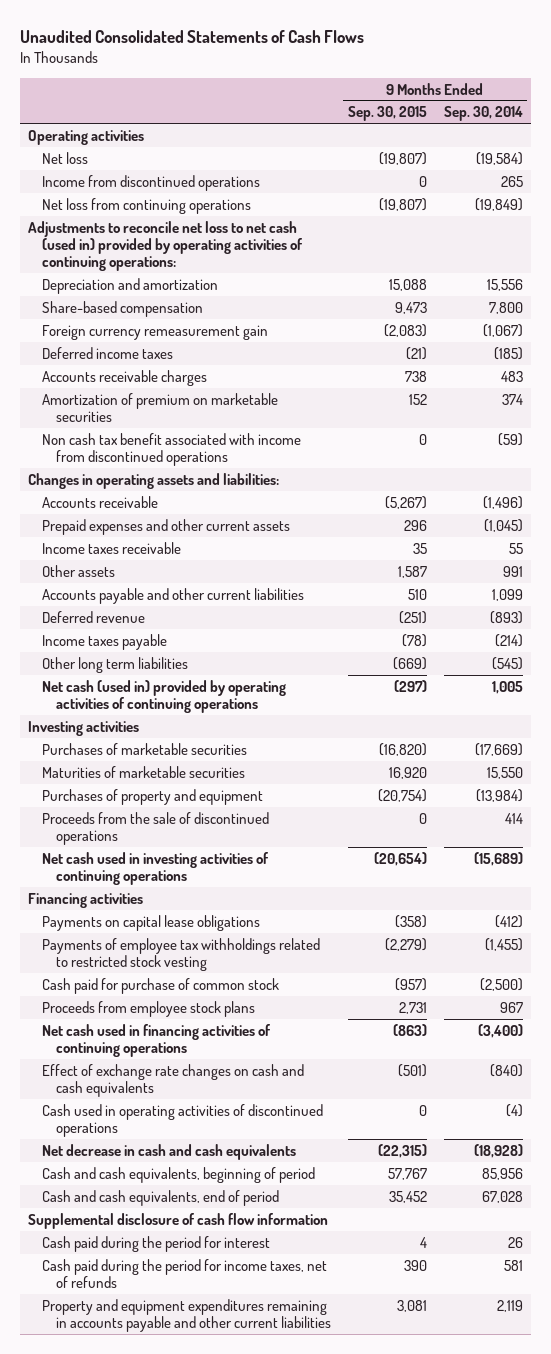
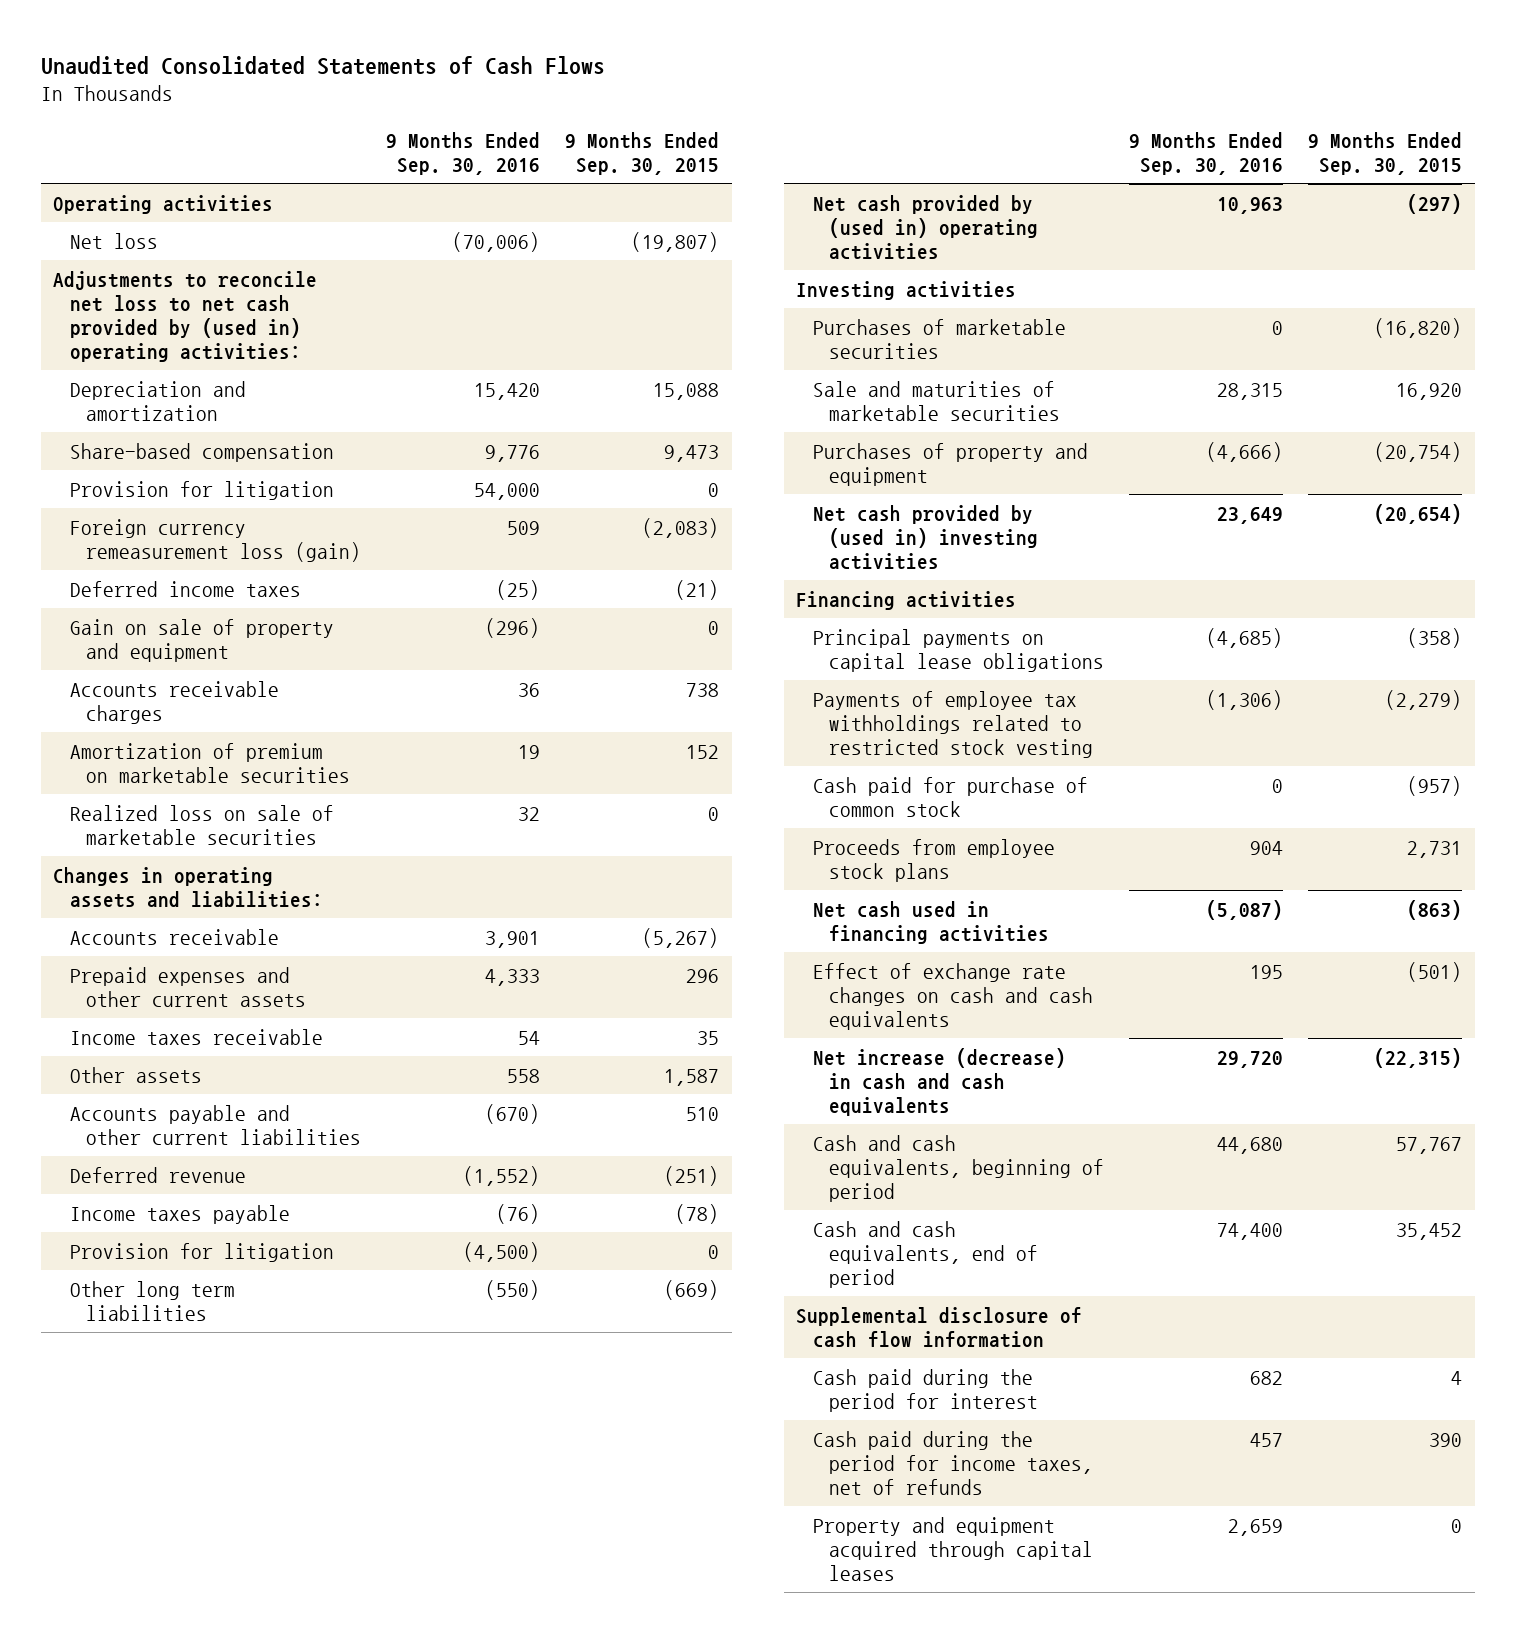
- | 9 Months Ended Sep. 30, 2015 | 9 Months Ended Sep. 30, 2014
+ | 9 Months Ended Sep. 30, 2016 | 9 Months Ended Sep. 30, 2015
- Income from discontinued operations | 0 | 265
- Net loss from continuing operations | (19,807) | (19,849)
- Adjustments to reconcile net loss to net cash (used in) provided by operating activities of continuing operations:
+ Adjustments to reconcile net loss to net cash provided by (used in) operating activities:
- Foreign currency remeasurement gain | (2,083) | (1,067)
+ Provision for litigation | 54,000 | 0
+ Foreign currency remeasurement loss (gain) | 509 | (2,083)
+ Gain on sale of property and equipment | (296) | 0
- Non cash tax benefit associated with income from discontinued operations | 0 | (59)
+ Realized loss on sale of marketable securities | 32 | 0
+ Provision for litigation | (4,500) | 0
- Net cash (used in) provided by operating activities of continuing operations | (297) | 1,005
+ Net cash provided by (used in) operating activities | 10,963 | (297)
- Maturities of marketable securities | 16,920 | 15,550
+ Sale and maturities of marketable securities | 28,315 | 16,920
- Proceeds from the sale of discontinued operations | 0 | 414
- Net cash used in investing activities of continuing operations | (20,654) | (15,689)
+ Net cash provided by (used in) investing activities | 23,649 | (20,654)
- Payments on capital lease obligations | (358) | (412)
+ Principal payments on capital lease obligations | (4,685) | (358)
- Net cash used in financing activities of continuing operations | (863) | (3,400)
+ Net cash used in financing activities | (5,087) | (863)
- Cash used in operating activities of discontinued operations | 0 | (4)
- Net decrease in cash and cash equivalents | (22,315) | (18,928)
+ Net increase (decrease) in cash and cash equivalents | 29,720 | (22,315)
- Property and equipment expenditures remaining in accounts payable and other current liabilities | 3,081 | 2,119
+ Property and equipment acquired through capital leases | 2,659 | 0

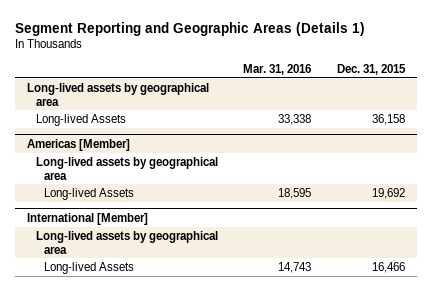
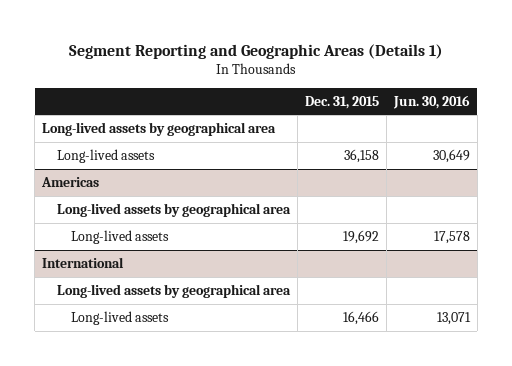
- | Mar. 31, 2016 | Dec. 31, 2015
+ | Dec. 31, 2015 | Jun. 30, 2016
- Long-lived Assets | 33,338 | 36,158
- Americas [Member]
+ Long-lived assets | 36,158 | 30,649
+ Americas
- Long-lived Assets | 18,595 | 19,692
- International [Member]
+ Long-lived assets | 19,692 | 17,578
+ International
- Long-lived Assets | 14,743 | 16,466
+ Long-lived assets | 16,466 | 13,071

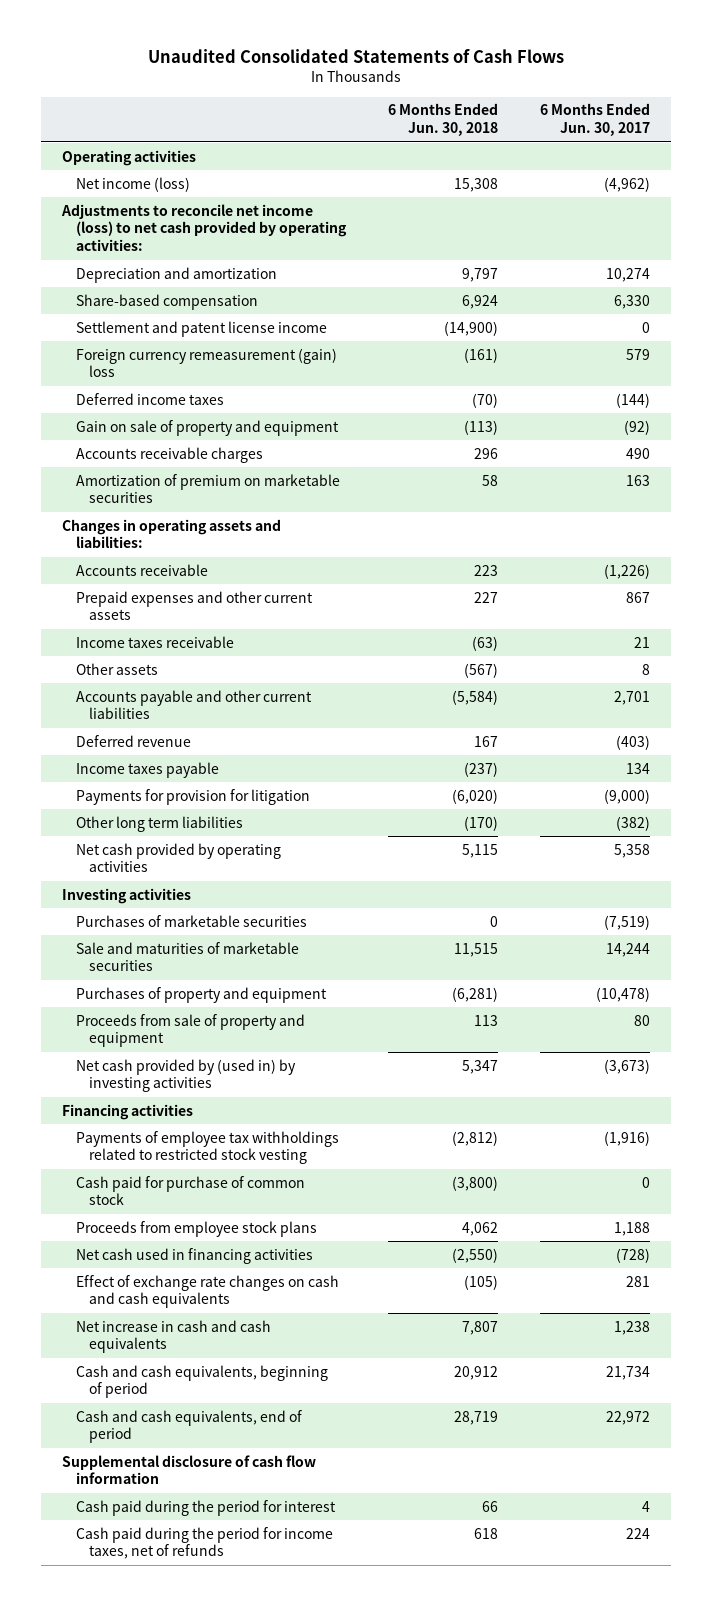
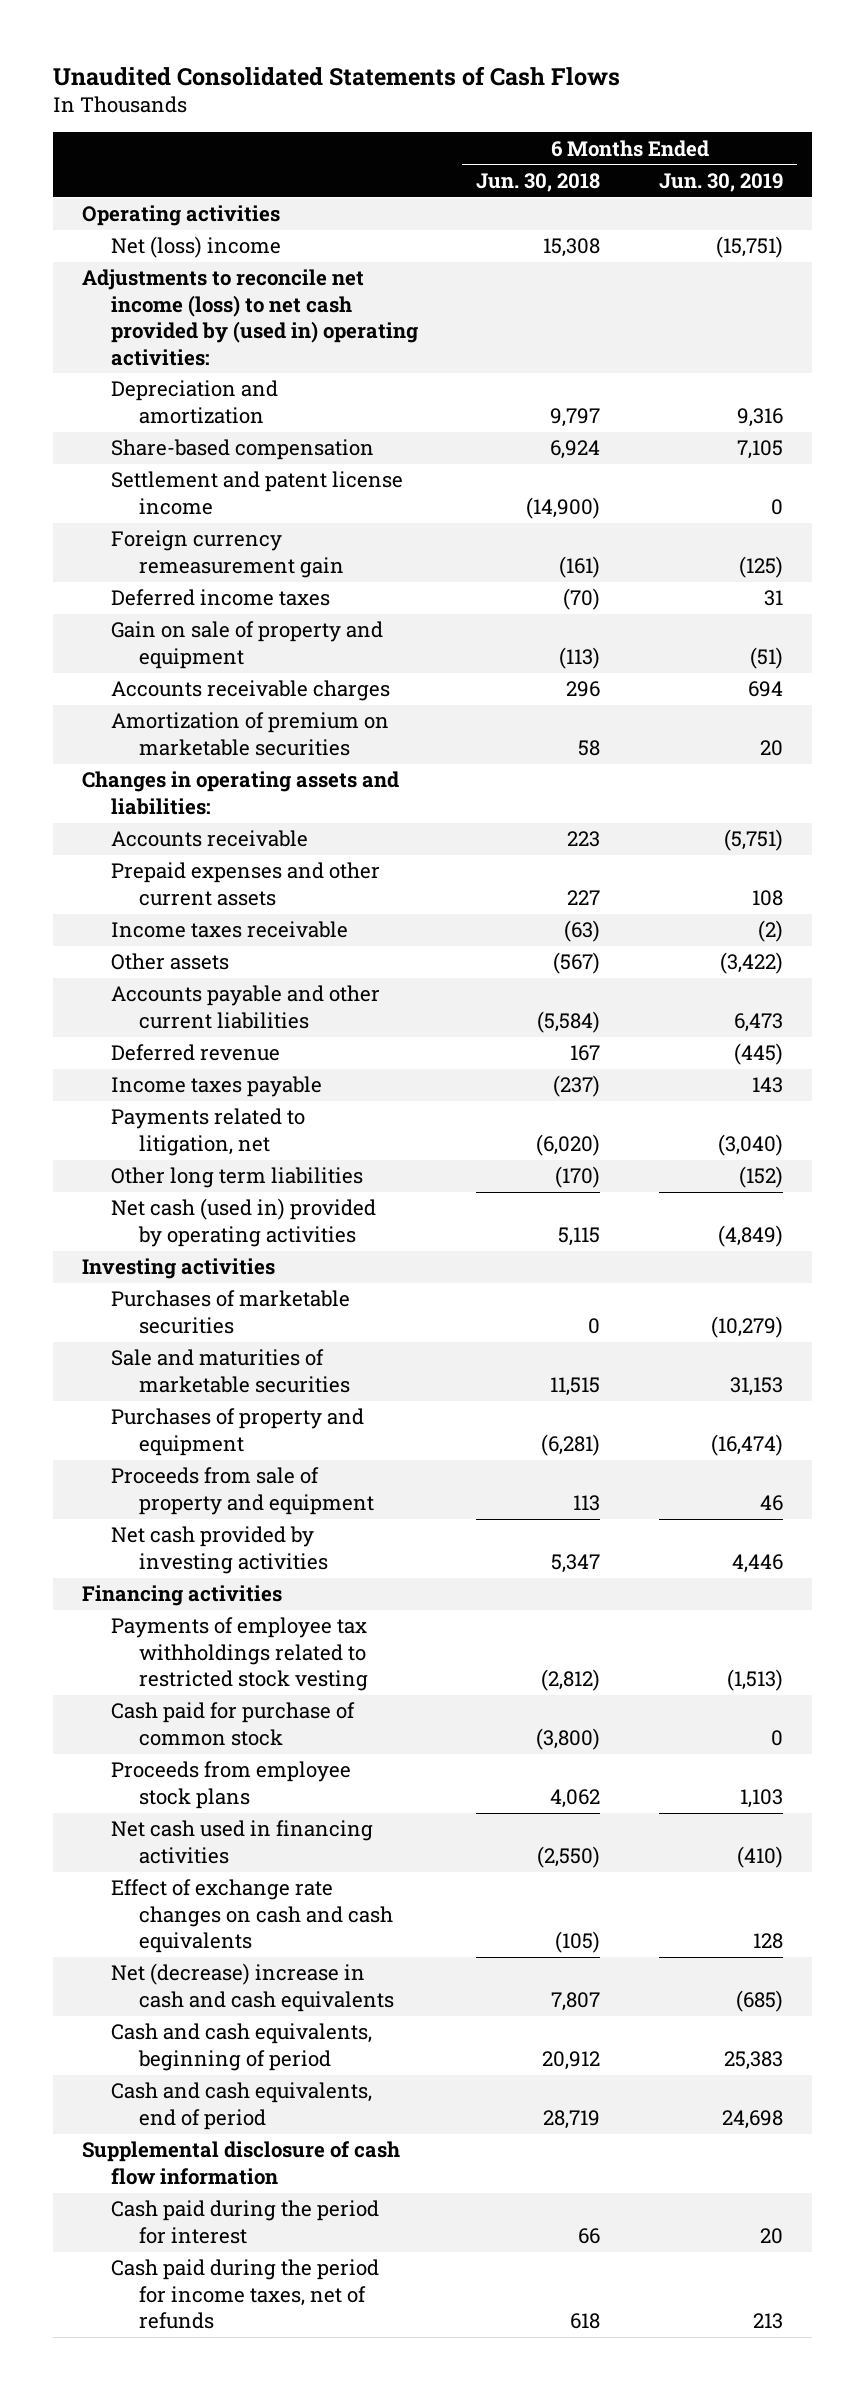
- | 6 Months Ended Jun. 30, 2018 | 6 Months Ended Jun. 30, 2017
+ | 6 Months Ended Jun. 30, 2018 | 6 Months Ended Jun. 30, 2019
- Net income (loss) | 15,308 | (4,962)
- Adjustments to reconcile net income (loss) to net cash provided by operating activities:
+ Net (loss) income | 15,308 | (15,751)
+ Adjustments to reconcile net income (loss) to net cash provided by (used in) operating activities:
- Foreign currency remeasurement (gain) loss | (161) | 579
+ Foreign currency remeasurement gain | (161) | (125)
- Payments for provision for litigation | (6,020) | (9,000)
+ Payments related to litigation, net | (6,020) | (3,040)
- Net cash provided by operating activities | 5,115 | 5,358
+ Net cash (used in) provided by operating activities | 5,115 | (4,849)
- Net cash provided by (used in) by investing activities | 5,347 | (3,673)
+ Net cash provided by investing activities | 5,347 | 4,446
- Net increase in cash and cash equivalents | 7,807 | 1,238
+ Net (decrease) increase in cash and cash equivalents | 7,807 | (685)

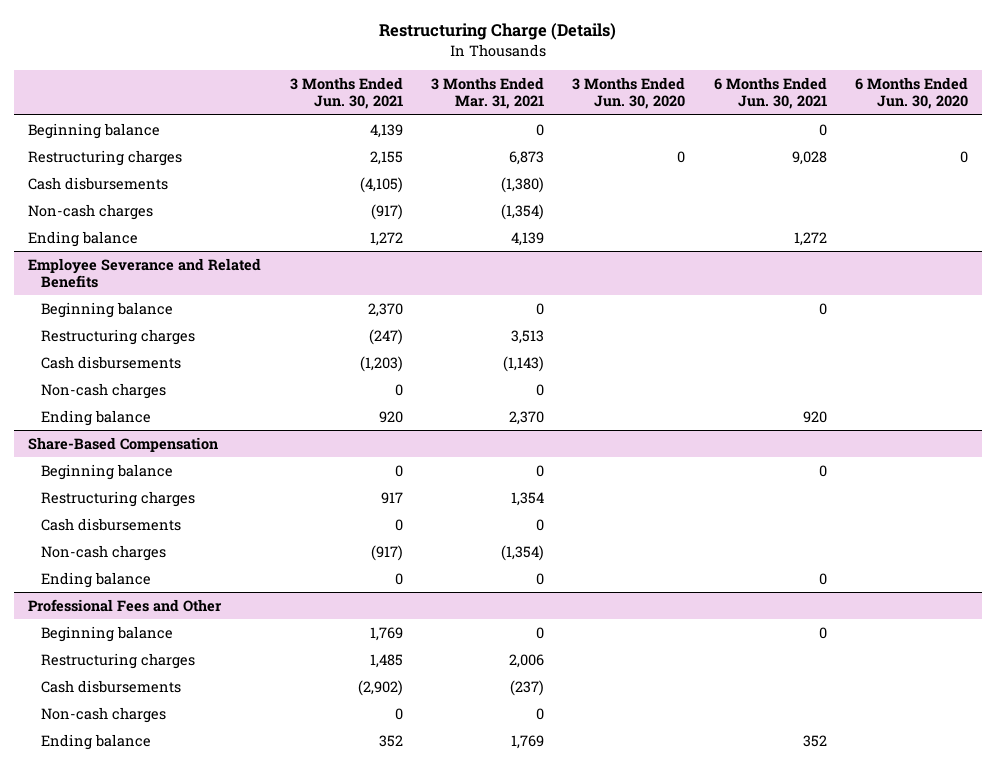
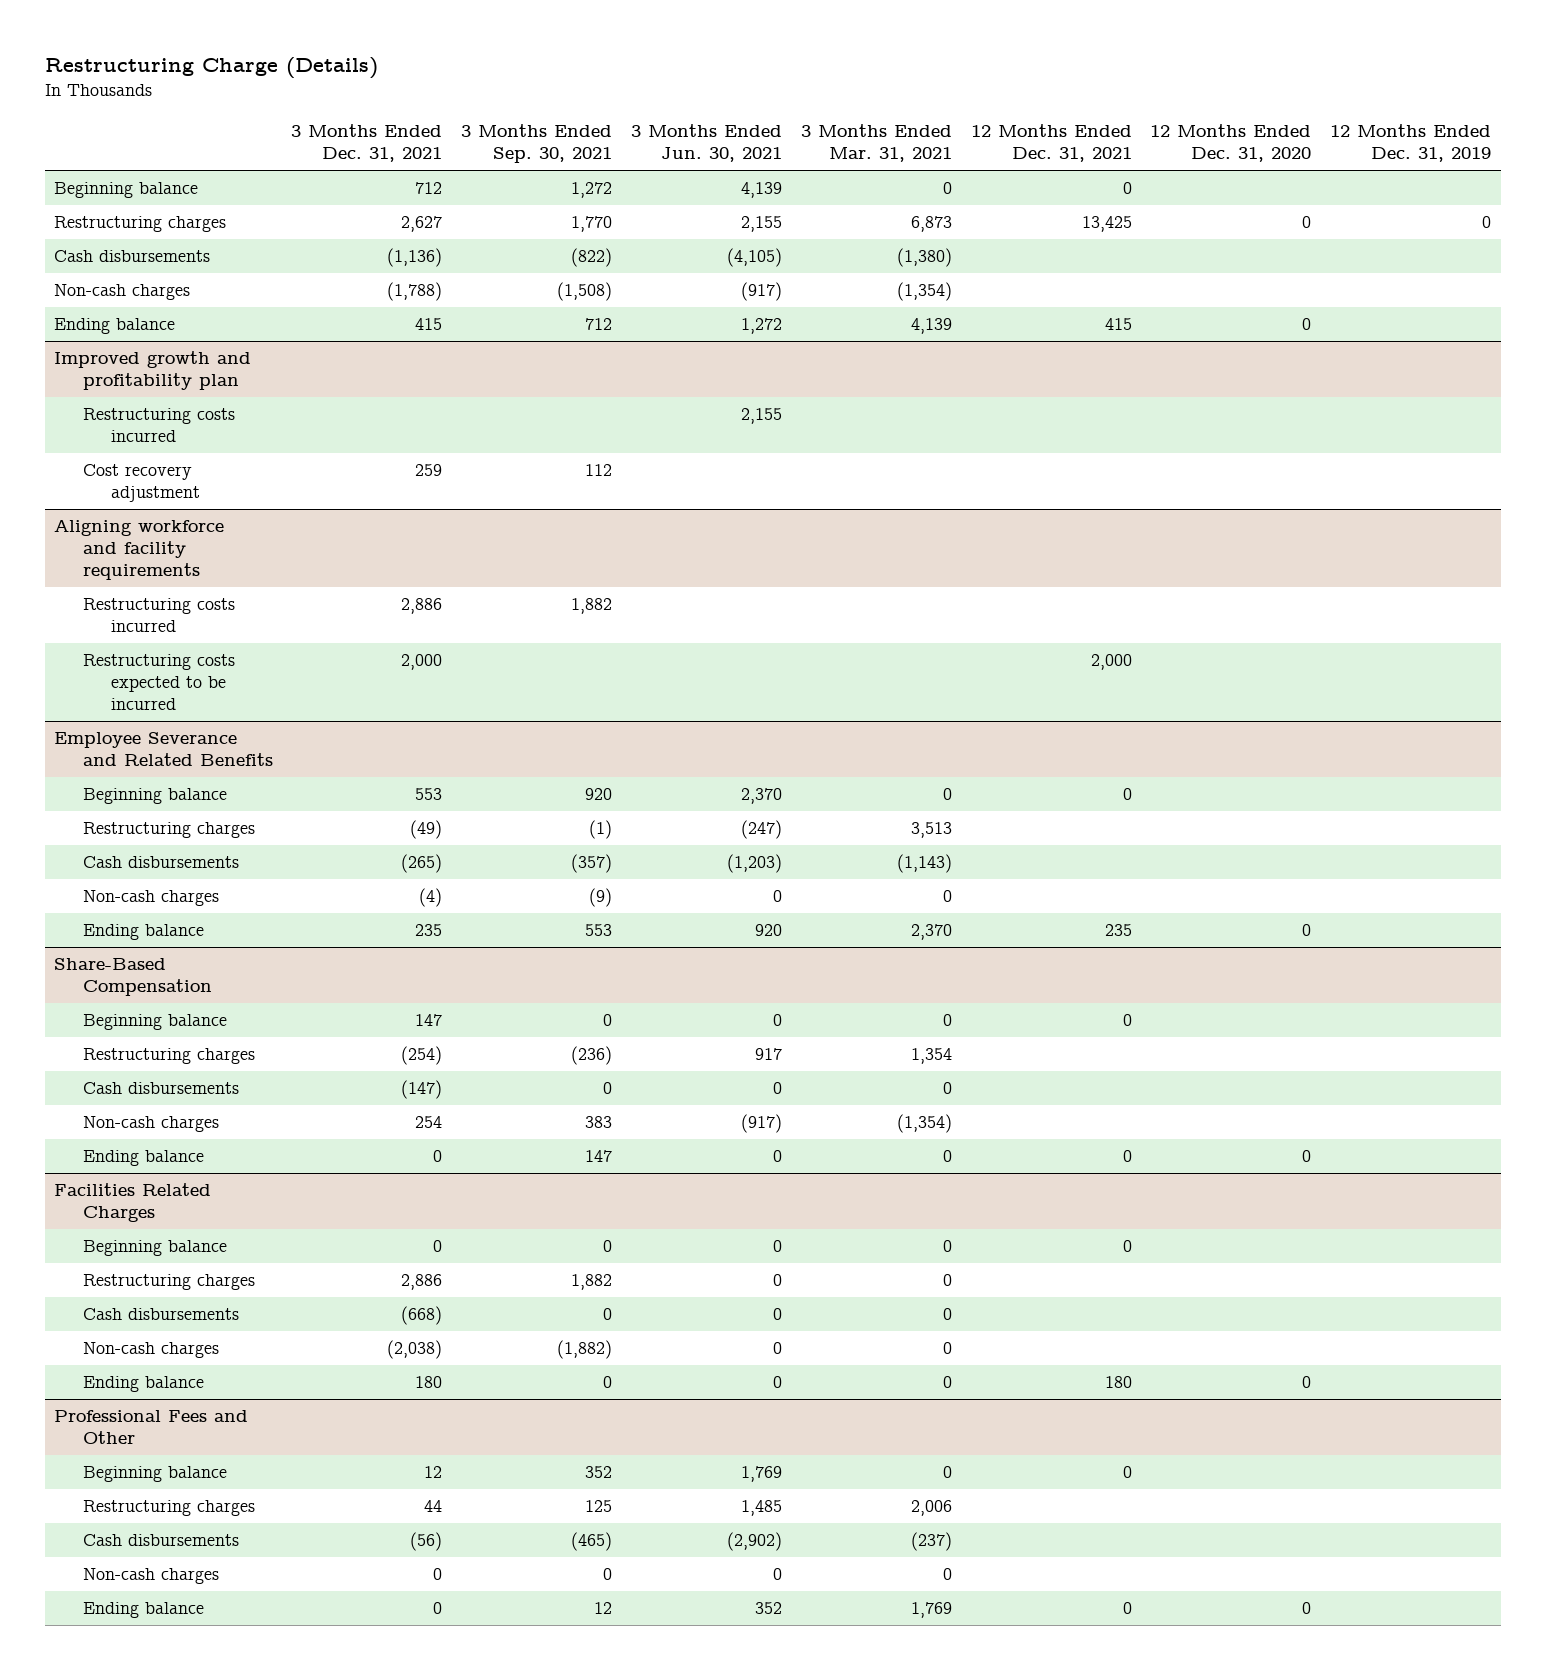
- | 3 Months Ended Jun. 30, 2021 | 3 Months Ended Mar. 31, 2021 | 3 Months Ended Jun. 30, 2020 | 6 Months Ended Jun. 30, 2021 | 6 Months Ended Jun. 30, 2020
+ | 3 Months Ended Dec. 31, 2021 | 3 Months Ended Sep. 30, 2021 | 3 Months Ended Jun. 30, 2021 | 3 Months Ended Mar. 31, 2021 | 12 Months Ended Dec. 31, 2021 | 12 Months Ended Dec. 31, 2020 | 12 Months Ended Dec. 31, 2019
+ Improved growth and profitability plan
+ Restructuring costs incurred | | | 2,155 | | | |
+ Cost recovery adjustment | 259 | 112 | | | | |
+ Aligning workforce and facility requirements
+ Restructuring costs incurred | 2,886 | 1,882 | | | | |
+ Restructuring costs expected to be incurred | 2,000 | | | | 2,000 | |
+ Facilities Related Charges
+ Beginning balance | 0 | 0 | 0 | 0 | 0 | |
+ Restructuring charges | 2,886 | 1,882 | 0 | 0 | | |
+ Cash disbursements | (668) | 0 | 0 | 0 | | |
+ Non-cash charges | (2,038) | (1,882) | 0 | 0 | | |
+ Ending balance | 180 | 0 | 0 | 0 | 180 | 0 |

